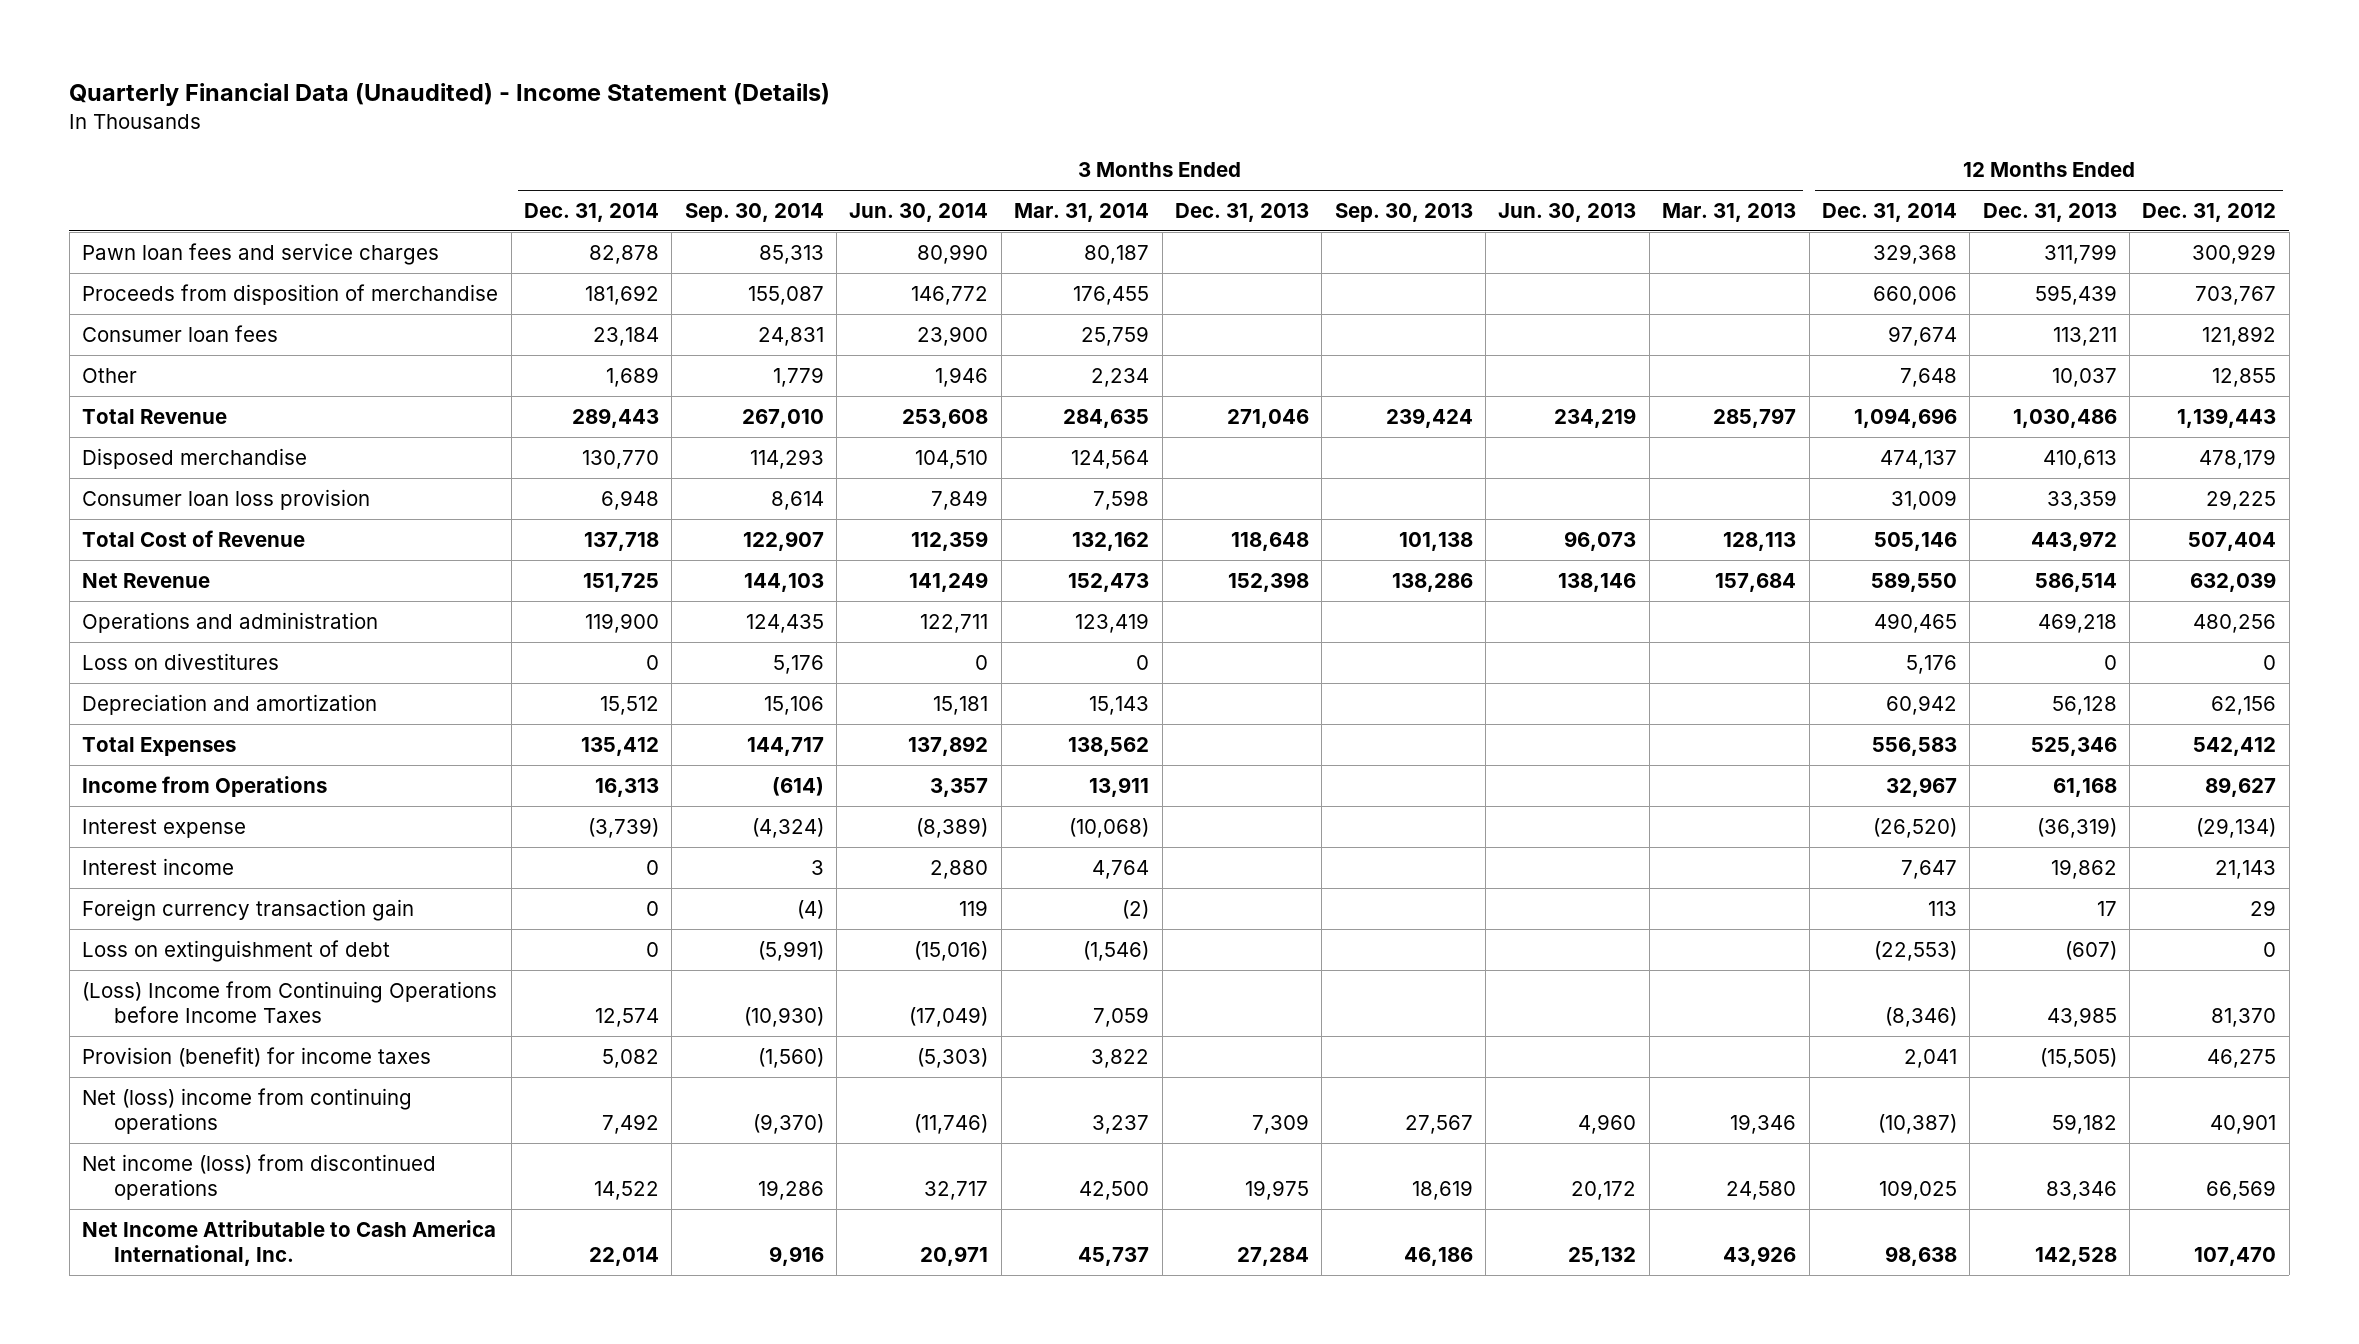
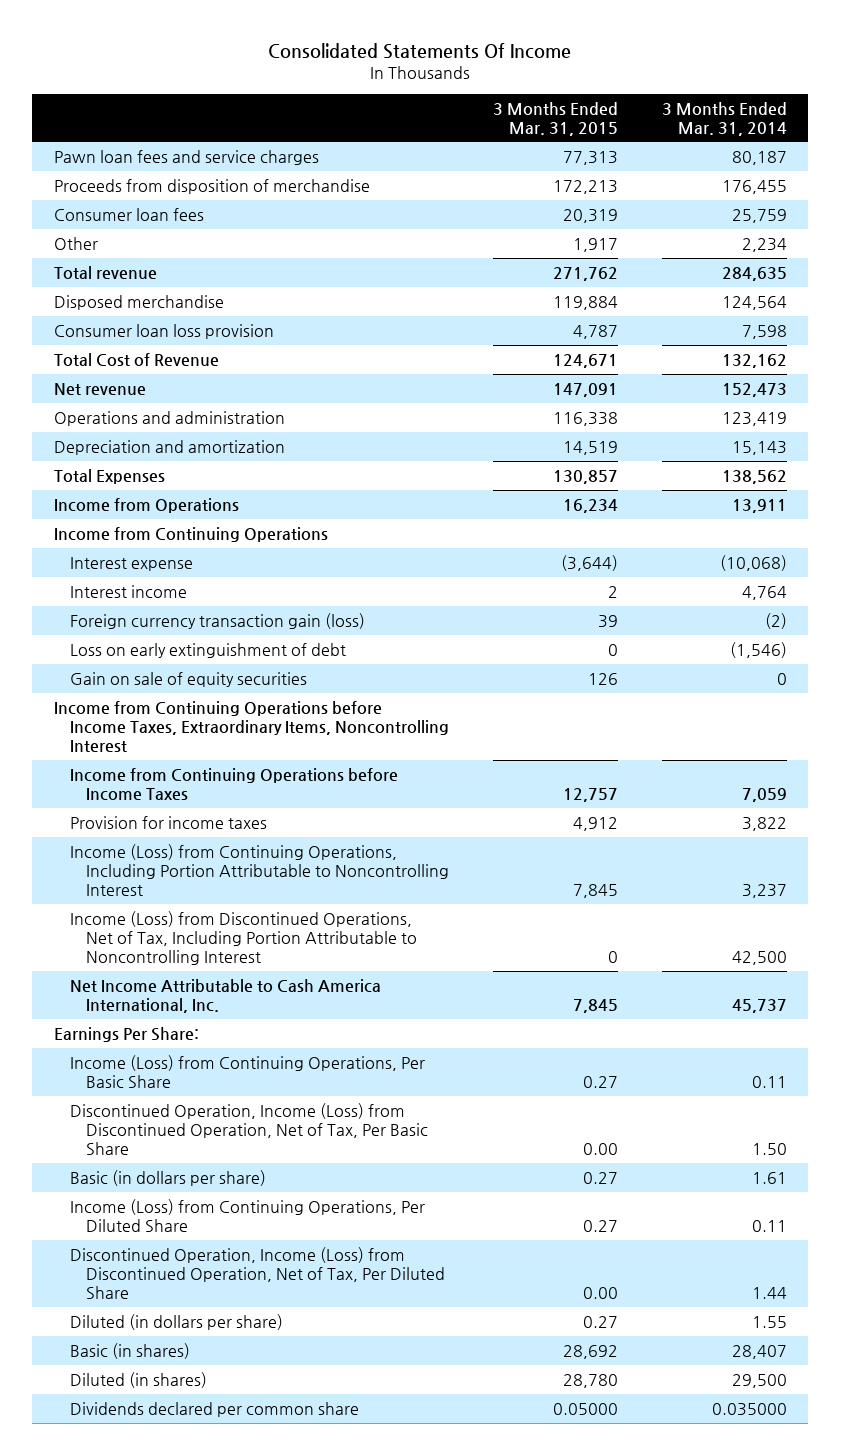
- Quarterly Financial Data (Unaudited) - Income Statement (Details)
+ Consolidated Statements Of Income
- | 3 Months Ended Dec. 31, 2014 | 3 Months Ended Sep. 30, 2014 | 3 Months Ended Jun. 30, 2014 | 3 Months Ended Mar. 31, 2014 | 3 Months Ended Dec. 31, 2013 | 3 Months Ended Sep. 30, 2013 | 3 Months Ended Jun. 30, 2013 | 3 Months Ended Mar. 31, 2013 | 12 Months Ended Dec. 31, 2014 | 12 Months Ended Dec. 31, 2013 | 12 Months Ended Dec. 31, 2012
+ | 3 Months Ended Mar. 31, 2015 | 3 Months Ended Mar. 31, 2014
- Total Revenue | 289,443 | 267,010 | 253,608 | 284,635 | 271,046 | 239,424 | 234,219 | 285,797 | 1,094,696 | 1,030,486 | 1,139,443
+ Total revenue | 271,762 | 284,635
- Net Revenue | 151,725 | 144,103 | 141,249 | 152,473 | 152,398 | 138,286 | 138,146 | 157,684 | 589,550 | 586,514 | 632,039
+ Net revenue | 147,091 | 152,473
- Loss on divestitures | 0 | 5,176 | 0 | 0 | | | | | 5,176 | 0 | 0
+ Income from Continuing Operations
- Foreign currency transaction gain | 0 | (4) | 119 | (2) | | | | | 113 | 17 | 29
- Loss on extinguishment of debt | 0 | (5,991) | (15,016) | (1,546) | | | | | (22,553) | (607) | 0
- (Loss) Income from Continuing Operations before Income Taxes | 12,574 | (10,930) | (17,049) | 7,059 | | | | | (8,346) | 43,985 | 81,370
- Provision (benefit) for income taxes | 5,082 | (1,560) | (5,303) | 3,822 | | | | | 2,041 | (15,505) | 46,275
- Net (loss) income from continuing operations | 7,492 | (9,370) | (11,746) | 3,237 | 7,309 | 27,567 | 4,960 | 19,346 | (10,387) | 59,182 | 40,901
- Net income (loss) from discontinued operations | 14,522 | 19,286 | 32,717 | 42,500 | 19,975 | 18,619 | 20,172 | 24,580 | 109,025 | 83,346 | 66,569
+ Foreign currency transaction gain (loss) | 39 | (2)
+ Loss on early extinguishment of debt | 0 | (1,546)
+ Gain on sale of equity securities | 126 | 0
+ Income from Continuing Operations before Income Taxes, Extraordinary Items, Noncontrolling Interest
+ Income from Continuing Operations before Income Taxes | 12,757 | 7,059
+ Provision for income taxes | 4,912 | 3,822
+ Income (Loss) from Continuing Operations, Including Portion Attributable to Noncontrolling Interest | 7,845 | 3,237
+ Income (Loss) from Discontinued Operations, Net of Tax, Including Portion Attributable to Noncontrolling Interest | 0 | 42,500
+ Earnings Per Share:
+ Income (Loss) from Continuing Operations, Per Basic Share | 0.27 | 0.11
+ Discontinued Operation, Income (Loss) from Discontinued Operation, Net of Tax, Per Basic Share | 0.00 | 1.50
+ Basic (in dollars per share) | 0.27 | 1.61
+ Income (Loss) from Continuing Operations, Per Diluted Share | 0.27 | 0.11
+ Discontinued Operation, Income (Loss) from Discontinued Operation, Net of Tax, Per Diluted Share | 0.00 | 1.44
+ Diluted (in dollars per share) | 0.27 | 1.55
+ Basic (in shares) | 28,692 | 28,407
+ Diluted (in shares) | 28,780 | 29,500
+ Dividends declared per common share | 0.05000 | 0.035000

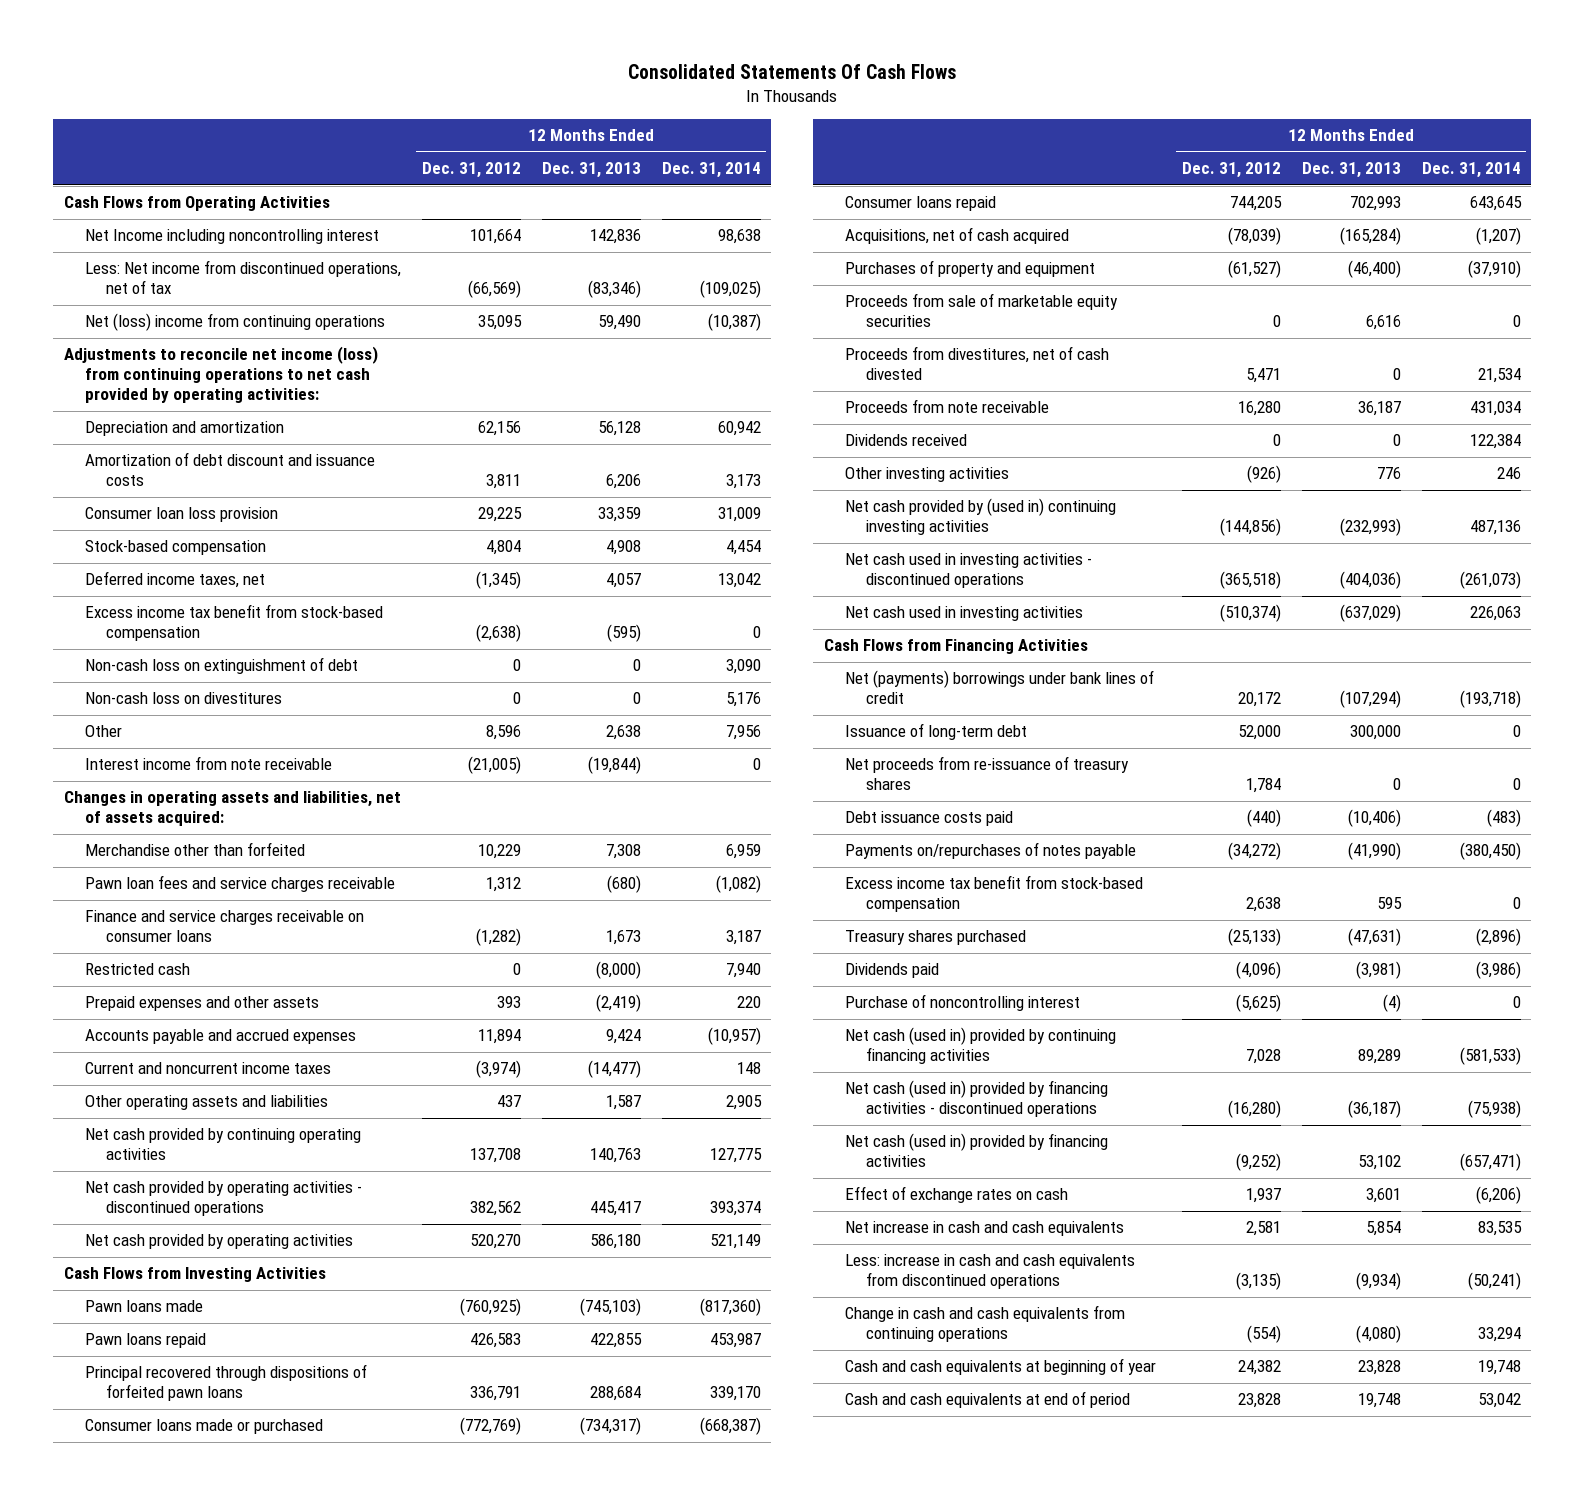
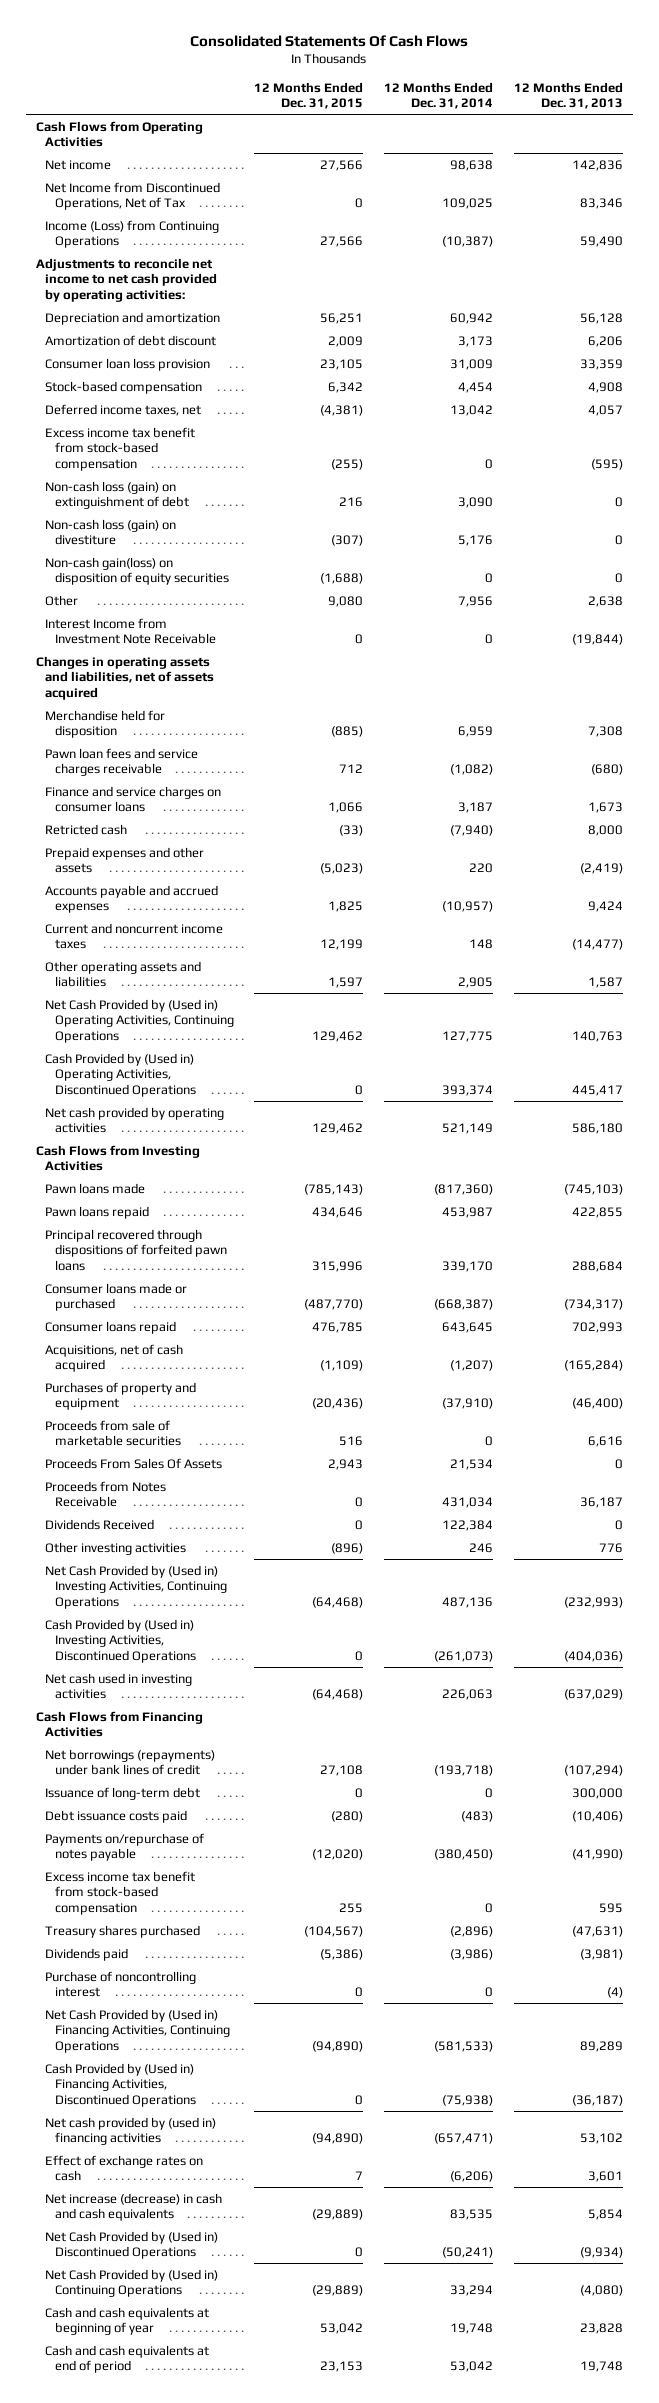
- | 12 Months Ended Dec. 31, 2012 | 12 Months Ended Dec. 31, 2013 | 12 Months Ended Dec. 31, 2014
+ | 12 Months Ended Dec. 31, 2015 | 12 Months Ended Dec. 31, 2014 | 12 Months Ended Dec. 31, 2013
- Net Income including noncontrolling interest | 101,664 | 142,836 | 98,638
- Less: Net income from discontinued operations, net of tax | (66,569) | (83,346) | (109,025)
- Net (loss) income from continuing operations | 35,095 | 59,490 | (10,387)
- Adjustments to reconcile net income (loss) from continuing operations to net cash provided by operating activities:
+ Net income | 27,566 | 98,638 | 142,836
+ Net Income from Discontinued Operations, Net of Tax | 0 | 109,025 | 83,346
+ Income (Loss) from Continuing Operations | 27,566 | (10,387) | 59,490
+ Adjustments to reconcile net income to net cash provided by operating activities:
- Amortization of debt discount and issuance costs | 3,811 | 6,206 | 3,173
+ Amortization of debt discount | 2,009 | 3,173 | 6,206
- Non-cash loss on extinguishment of debt | 0 | 0 | 3,090
- Non-cash loss on divestitures | 0 | 0 | 5,176
+ Non-cash loss (gain) on extinguishment of debt | 216 | 3,090 | 0
+ Non-cash loss (gain) on divestiture | (307) | 5,176 | 0
+ Non-cash gain(loss) on disposition of equity securities | (1,688) | 0 | 0
- Interest income from note receivable | (21,005) | (19,844) | 0
- Changes in operating assets and liabilities, net of assets acquired:
- Merchandise other than forfeited | 10,229 | 7,308 | 6,959
+ Interest Income from Investment Note Receivable | 0 | 0 | (19,844)
+ Changes in operating assets and liabilities, net of assets acquired
+ Merchandise held for disposition | (885) | 6,959 | 7,308
- Finance and service charges receivable on consumer loans | (1,282) | 1,673 | 3,187
- Restricted cash | 0 | (8,000) | 7,940
+ Finance and service charges on consumer loans | 1,066 | 3,187 | 1,673
+ Retricted cash | (33) | (7,940) | 8,000
- Net cash provided by continuing operating activities | 137,708 | 140,763 | 127,775
- Net cash provided by operating activities - discontinued operations | 382,562 | 445,417 | 393,374
+ Net Cash Provided by (Used in) Operating Activities, Continuing Operations | 129,462 | 127,775 | 140,763
+ Cash Provided by (Used in) Operating Activities, Discontinued Operations | 0 | 393,374 | 445,417
- Proceeds from sale of marketable equity securities | 0 | 6,616 | 0
- Proceeds from divestitures, net of cash divested | 5,471 | 0 | 21,534
- Proceeds from note receivable | 16,280 | 36,187 | 431,034
- Dividends received | 0 | 0 | 122,384
+ Proceeds from sale of marketable securities | 516 | 0 | 6,616
+ Proceeds From Sales Of Assets | 2,943 | 21,534 | 0
+ Proceeds from Notes Receivable | 0 | 431,034 | 36,187
+ Dividends Received | 0 | 122,384 | 0
- Net cash provided by (used in) continuing investing activities | (144,856) | (232,993) | 487,136
- Net cash used in investing activities - discontinued operations | (365,518) | (404,036) | (261,073)
+ Net Cash Provided by (Used in) Investing Activities, Continuing Operations | (64,468) | 487,136 | (232,993)
+ Cash Provided by (Used in) Investing Activities, Discontinued Operations | 0 | (261,073) | (404,036)
- Net (payments) borrowings under bank lines of credit | 20,172 | (107,294) | (193,718)
+ Net borrowings (repayments) under bank lines of credit | 27,108 | (193,718) | (107,294)
- Net proceeds from re-issuance of treasury shares | 1,784 | 0 | 0
- Payments on/repurchases of notes payable | (34,272) | (41,990) | (380,450)
+ Payments on/repurchase of notes payable | (12,020) | (380,450) | (41,990)
- Net cash (used in) provided by continuing financing activities | 7,028 | 89,289 | (581,533)
- Net cash (used in) provided by financing activities - discontinued operations | (16,280) | (36,187) | (75,938)
- Net cash (used in) provided by financing activities | (9,252) | 53,102 | (657,471)
+ Net Cash Provided by (Used in) Financing Activities, Continuing Operations | (94,890) | (581,533) | 89,289
+ Cash Provided by (Used in) Financing Activities, Discontinued Operations | 0 | (75,938) | (36,187)
+ Net cash provided by (used in) financing activities | (94,890) | (657,471) | 53,102
- Net increase in cash and cash equivalents | 2,581 | 5,854 | 83,535
- Less: increase in cash and cash equivalents from discontinued operations | (3,135) | (9,934) | (50,241)
- Change in cash and cash equivalents from continuing operations | (554) | (4,080) | 33,294
+ Net increase (decrease) in cash and cash equivalents | (29,889) | 83,535 | 5,854
+ Net Cash Provided by (Used in) Discontinued Operations | 0 | (50,241) | (9,934)
+ Net Cash Provided by (Used in) Continuing Operations | (29,889) | 33,294 | (4,080)

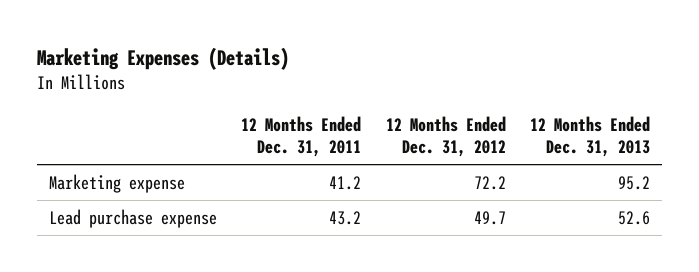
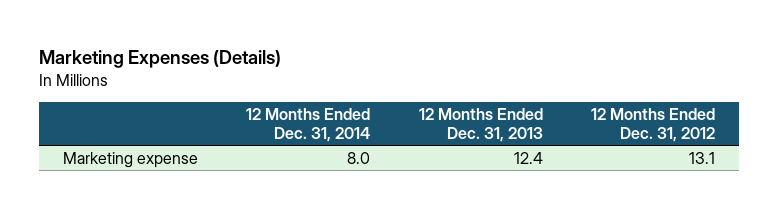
- | 12 Months Ended Dec. 31, 2011 | 12 Months Ended Dec. 31, 2012 | 12 Months Ended Dec. 31, 2013
+ | 12 Months Ended Dec. 31, 2014 | 12 Months Ended Dec. 31, 2013 | 12 Months Ended Dec. 31, 2012
- Marketing expense | 41.2 | 72.2 | 95.2
- Lead purchase expense | 43.2 | 49.7 | 52.6
+ Marketing expense | 8.0 | 12.4 | 13.1

